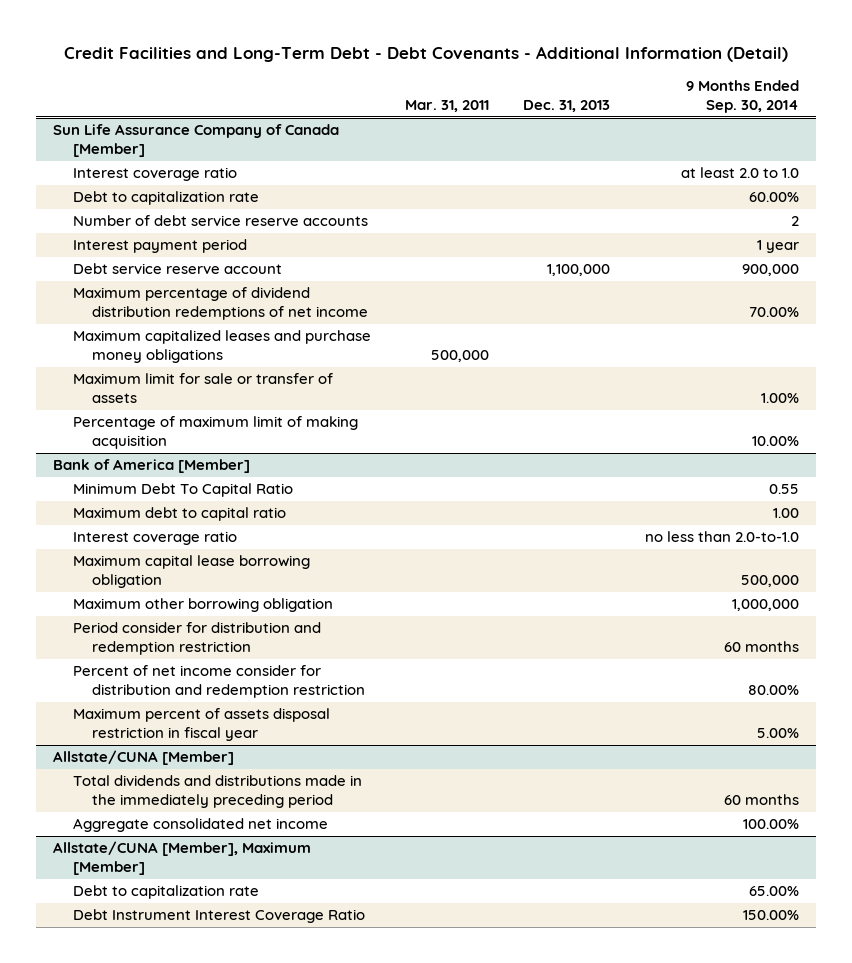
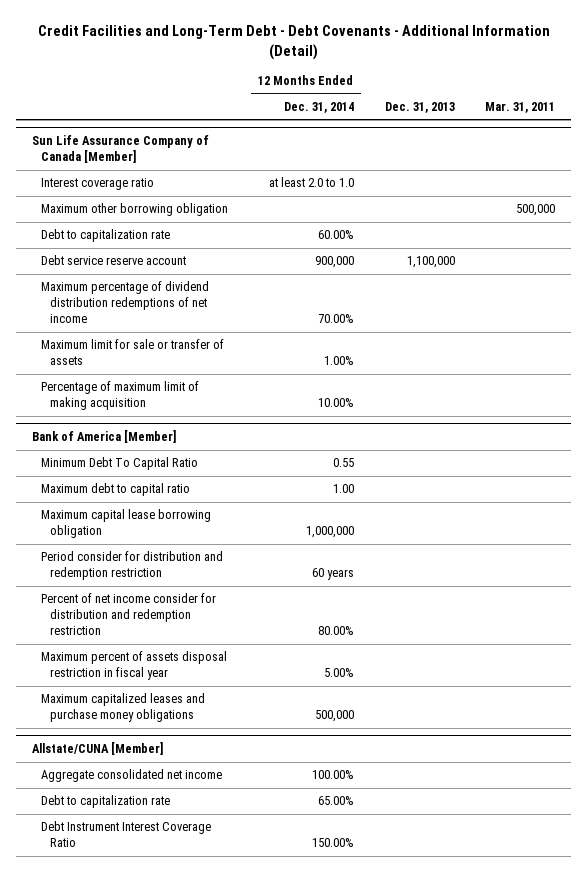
- | Mar. 31, 2011 | Dec. 31, 2013 | 9 Months Ended Sep. 30, 2014
+ | 12 Months Ended Dec. 31, 2014 | Dec. 31, 2013 | Mar. 31, 2011
@ Sun Life Assurance Company of Canada [Member]
+ Maximum other borrowing obligation | | | 500,000
- Number of debt service reserve accounts | | | 2
- Interest payment period | | | 1 year
- Maximum capitalized leases and purchase money obligations | 500,000 | |
@ Bank of America [Member]
- Interest coverage ratio | | | no less than 2.0-to-1.0
- Maximum other borrowing obligation | | | 1,000,000
+ Maximum capitalized leases and purchase money obligations | 500,000 | |
@ Allstate/CUNA [Member]
- Total dividends and distributions made in the immediately preceding period | | | 60 months
- Allstate/CUNA [Member], Maximum [Member]
- Debt to capitalization rate | | | 65.00%
- Debt Instrument Interest Coverage Ratio | | | 150.00%
@ Allstate/CUNA [Member]
+ Debt to capitalization rate | 65.00% | |
+ Debt Instrument Interest Coverage Ratio | 150.00% | |

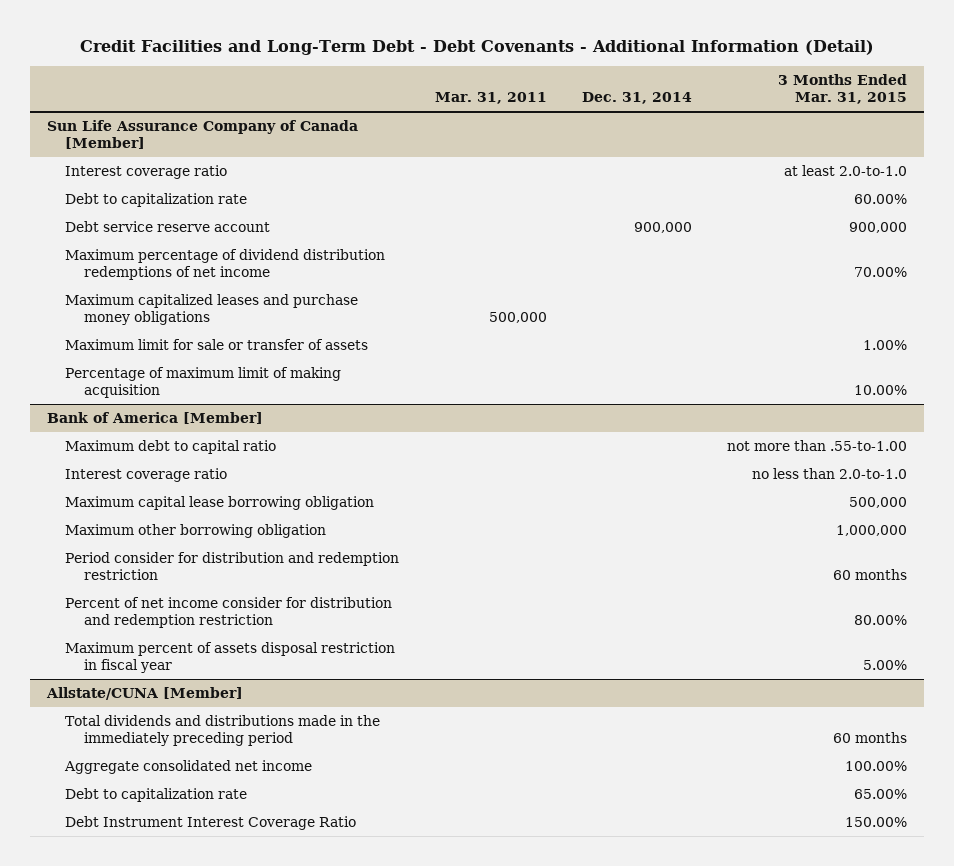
- | 12 Months Ended Dec. 31, 2014 | Dec. 31, 2013 | Mar. 31, 2011
+ | Mar. 31, 2011 | Dec. 31, 2014 | 3 Months Ended Mar. 31, 2015
@ Sun Life Assurance Company of Canada [Member]
- Maximum other borrowing obligation | | | 500,000
+ Maximum capitalized leases and purchase money obligations | 500,000 | |
@ Bank of America [Member]
- Minimum Debt To Capital Ratio | 0.55 | |
+ Interest coverage ratio | | | no less than 2.0-to-1.0
+ Maximum other borrowing obligation | | | 1,000,000
- Maximum capitalized leases and purchase money obligations | 500,000 | |
@ Allstate/CUNA [Member]
+ Total dividends and distributions made in the immediately preceding period | | | 60 months

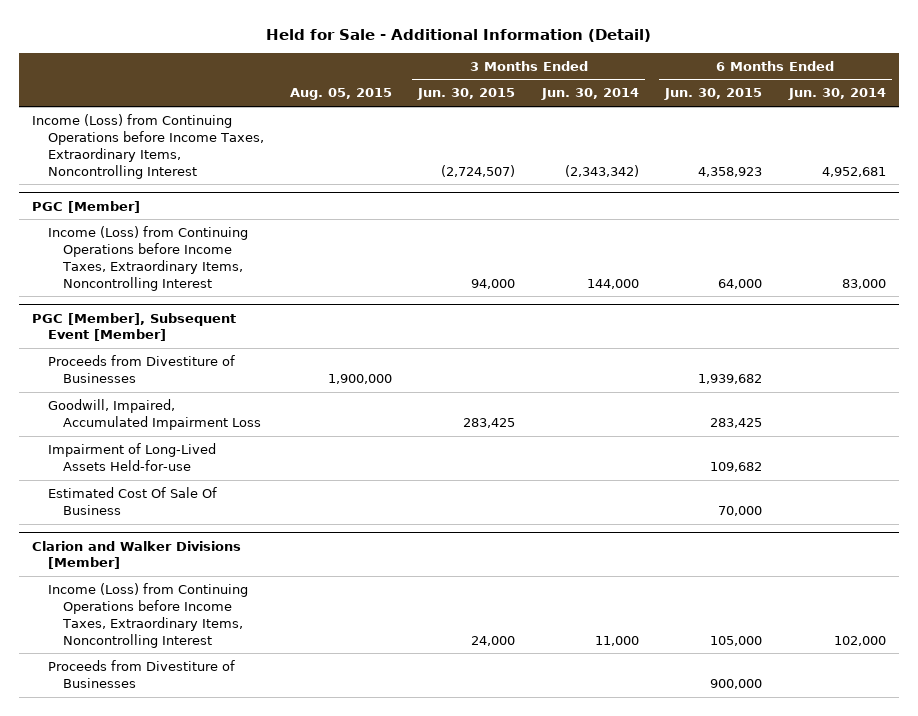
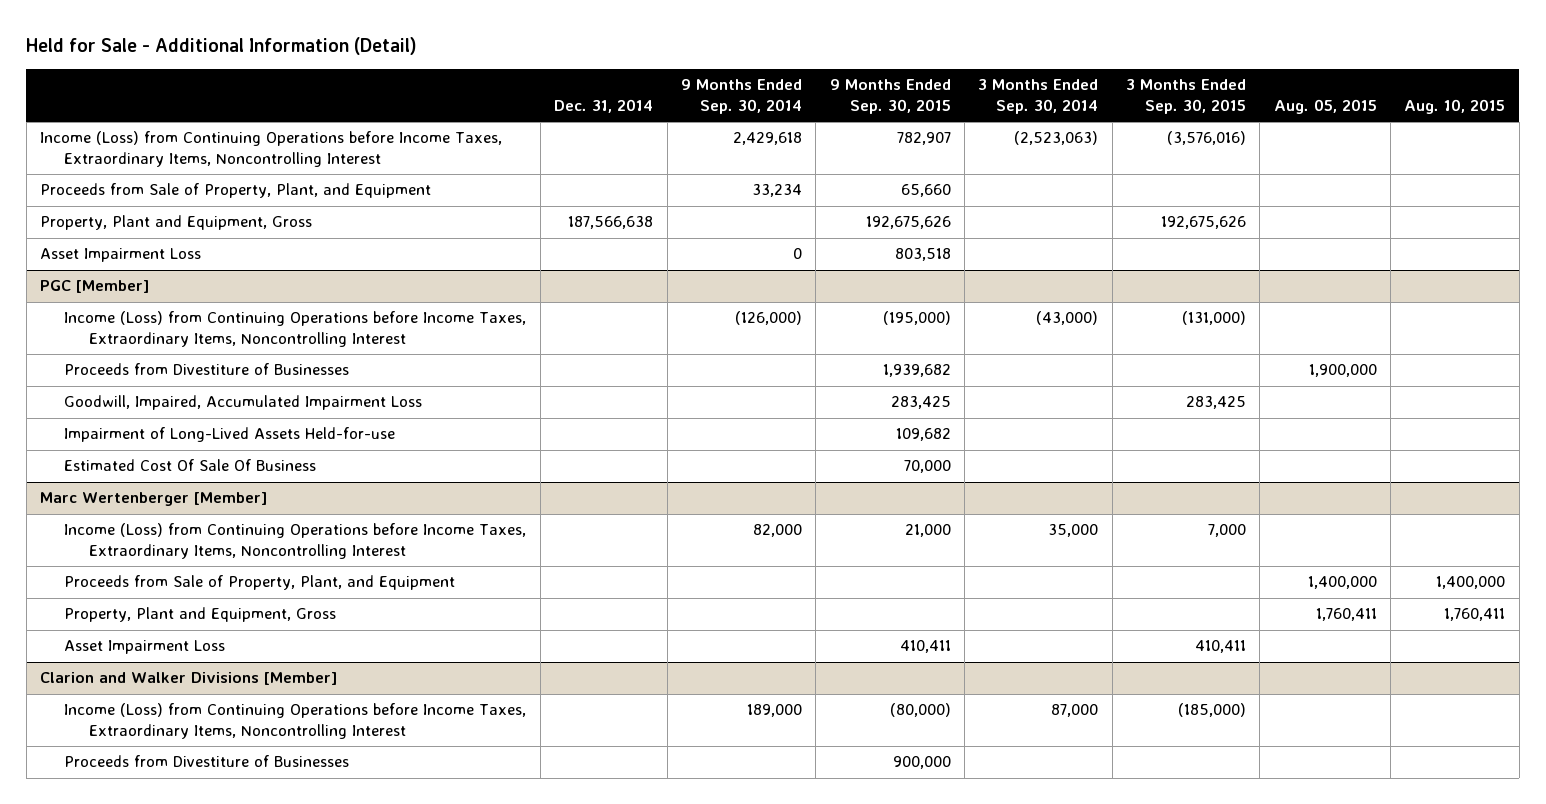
- | Aug. 05, 2015 | 3 Months Ended Jun. 30, 2015 | 3 Months Ended Jun. 30, 2014 | 6 Months Ended Jun. 30, 2015 | 6 Months Ended Jun. 30, 2014
+ | Dec. 31, 2014 | 9 Months Ended Sep. 30, 2014 | 9 Months Ended Sep. 30, 2015 | 3 Months Ended Sep. 30, 2014 | 3 Months Ended Sep. 30, 2015 | Aug. 05, 2015 | Aug. 10, 2015
+ Proceeds from Sale of Property, Plant, and Equipment | | 33,234 | 65,660 | | | |
+ Property, Plant and Equipment, Gross | 187,566,638 | | 192,675,626 | | 192,675,626 | |
+ Asset Impairment Loss | | 0 | 803,518 | | | |
- PGC [Member], Subsequent Event [Member]
- Proceeds from Divestiture of Businesses | 1,900,000 | | | 1,939,682 |
- Goodwill, Impaired, Accumulated Impairment Loss | | 283,425 | | 283,425 |
- Impairment of Long-Lived Assets Held-for-use | | | | 109,682 |
- Estimated Cost Of Sale Of Business | | | | 70,000 |
@ PGC [Member]
+ Proceeds from Divestiture of Businesses | | | 1,939,682 | | | 1,900,000 |
+ Goodwill, Impaired, Accumulated Impairment Loss | | | 283,425 | | 283,425 | |
+ Impairment of Long-Lived Assets Held-for-use | | | 109,682 | | | |
+ Estimated Cost Of Sale Of Business | | | 70,000 | | | |
+ Marc Wertenberger [Member]
+ Income (Loss) from Continuing Operations before Income Taxes, Extraordinary Items, Noncontrolling Interest | | 82,000 | 21,000 | 35,000 | 7,000 | |
+ Proceeds from Sale of Property, Plant, and Equipment | | | | | | 1,400,000 | 1,400,000
+ Property, Plant and Equipment, Gross | | | | | | 1,760,411 | 1,760,411
+ Asset Impairment Loss | | | 410,411 | | 410,411 | |

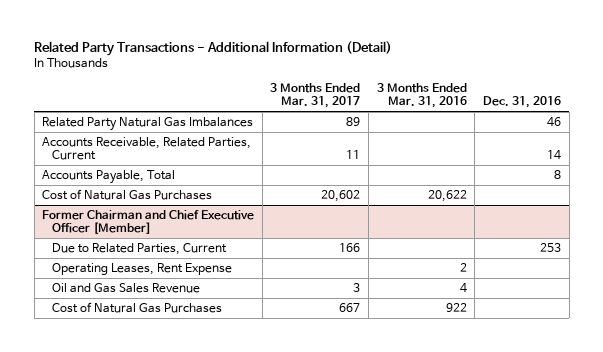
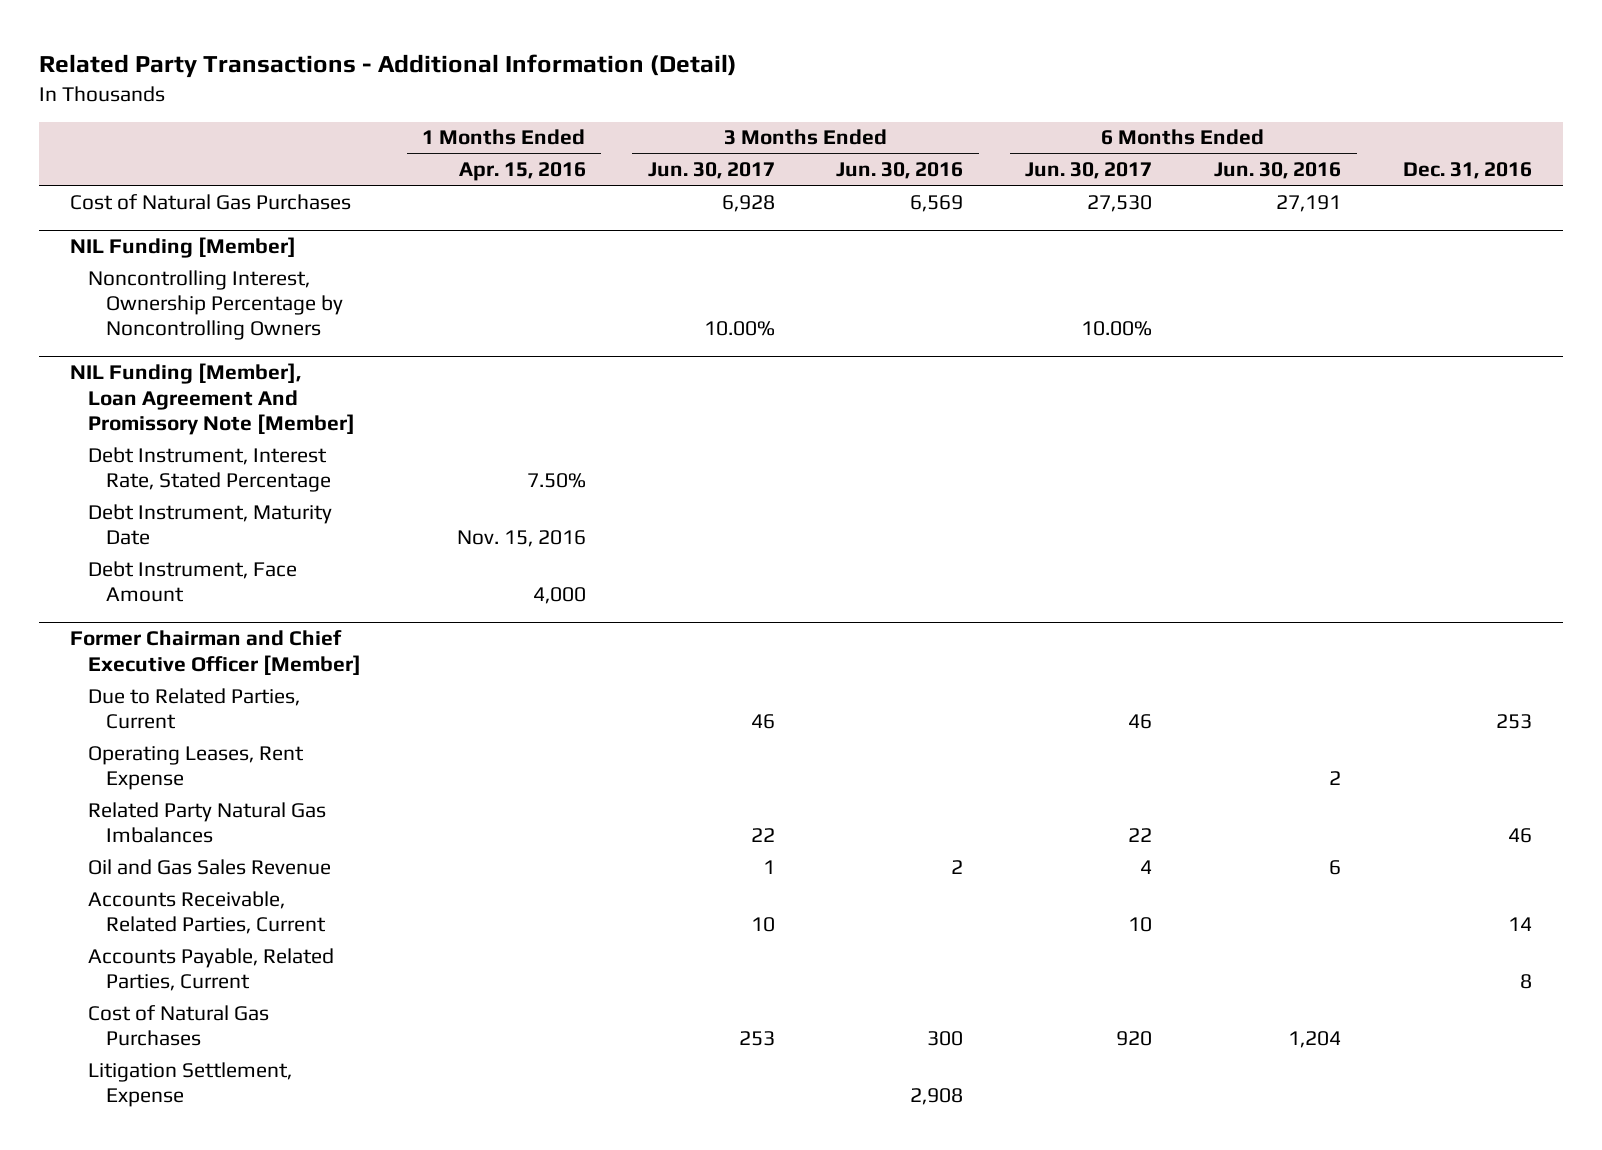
- | 3 Months Ended Mar. 31, 2017 | 3 Months Ended Mar. 31, 2016 | Dec. 31, 2016
+ | 1 Months Ended Apr. 15, 2016 | 3 Months Ended Jun. 30, 2017 | 3 Months Ended Jun. 30, 2016 | 6 Months Ended Jun. 30, 2017 | 6 Months Ended Jun. 30, 2016 | Dec. 31, 2016
- Related Party Natural Gas Imbalances | 89 | | 46
- Accounts Receivable, Related Parties, Current | 11 | | 14
- Accounts Payable, Total | | | 8
+ NIL Funding [Member]
+ Noncontrolling Interest, Ownership Percentage by Noncontrolling Owners | | 10.00% | | 10.00% | |
+ NIL Funding [Member], Loan Agreement And Promissory Note [Member]
+ Debt Instrument, Interest Rate, Stated Percentage | 7.50% | | | | |
+ Debt Instrument, Maturity Date | Nov. 15, 2016 | | | | |
+ Debt Instrument, Face Amount | 4,000 | | | | |
@ Former Chairman and Chief Executive Officer [Member]
+ Related Party Natural Gas Imbalances | | 22 | | 22 | | 46
+ Accounts Receivable, Related Parties, Current | | 10 | | 10 | | 14
+ Accounts Payable, Related Parties, Current | | | | | | 8
+ Litigation Settlement, Expense | | | 2,908 | | |

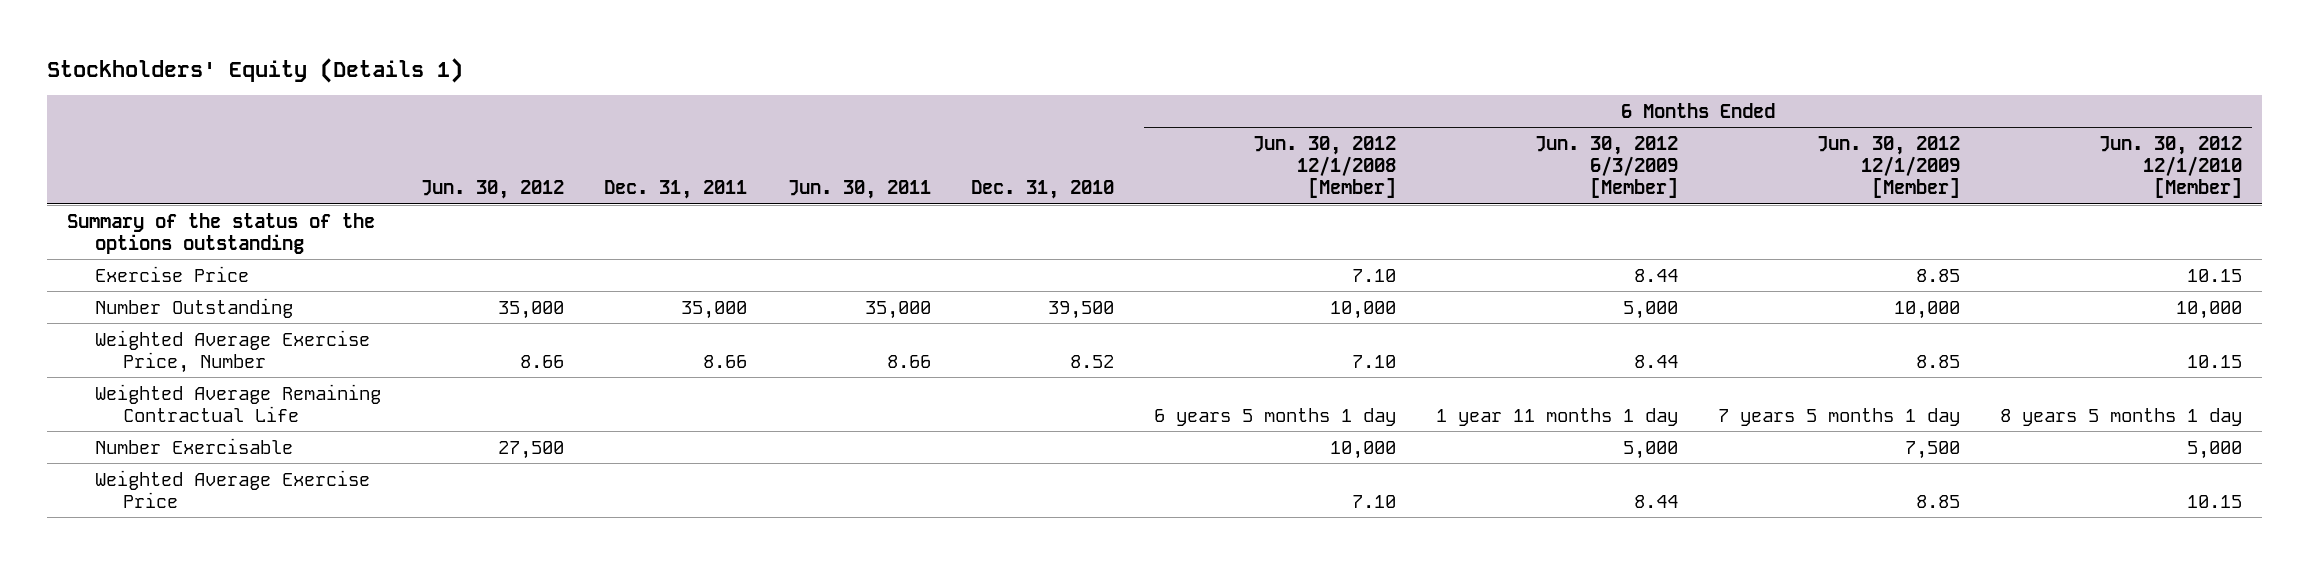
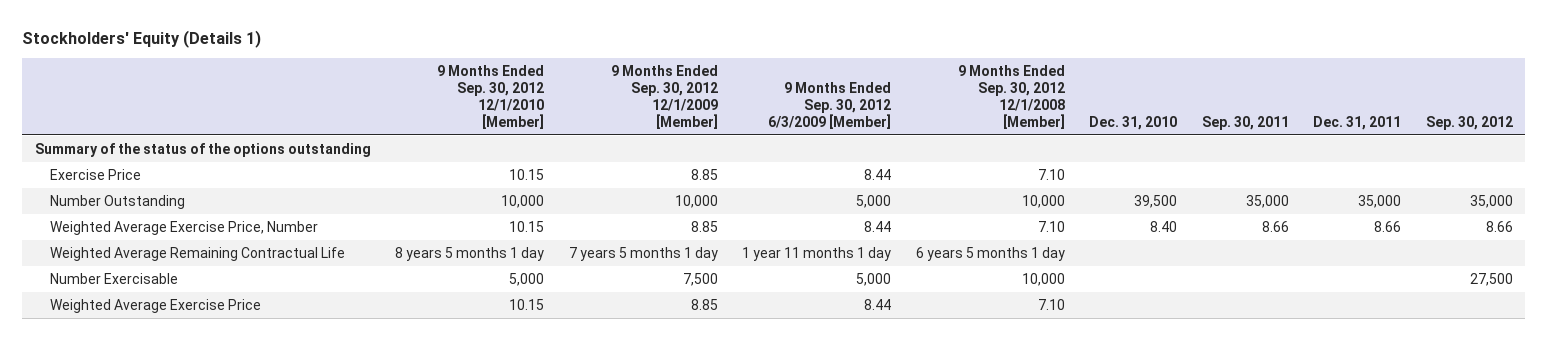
- | Jun. 30, 2012 | Dec. 31, 2011 | Jun. 30, 2011 | Dec. 31, 2010 | 6 Months Ended Jun. 30, 2012 12/1/2008 [Member] | 6 Months Ended Jun. 30, 2012 6/3/2009 [Member] | 6 Months Ended Jun. 30, 2012 12/1/2009 [Member] | 6 Months Ended Jun. 30, 2012 12/1/2010 [Member]
+ | 9 Months Ended Sep. 30, 2012 12/1/2010 [Member] | 9 Months Ended Sep. 30, 2012 12/1/2009 [Member] | 9 Months Ended Sep. 30, 2012 6/3/2009 [Member] | 9 Months Ended Sep. 30, 2012 12/1/2008 [Member] | Dec. 31, 2010 | Sep. 30, 2011 | Dec. 31, 2011 | Sep. 30, 2012
- Weighted Average Exercise Price, Number | 8.66 | 8.66 | 8.66 | 8.52 | 7.10 | 8.44 | 8.85 | 10.15
+ Weighted Average Exercise Price, Number | 10.15 | 8.85 | 8.44 | 7.10 | 8.40 | 8.66 | 8.66 | 8.66

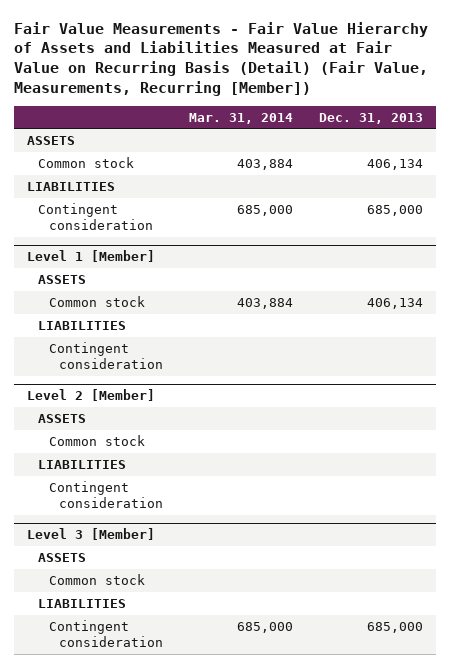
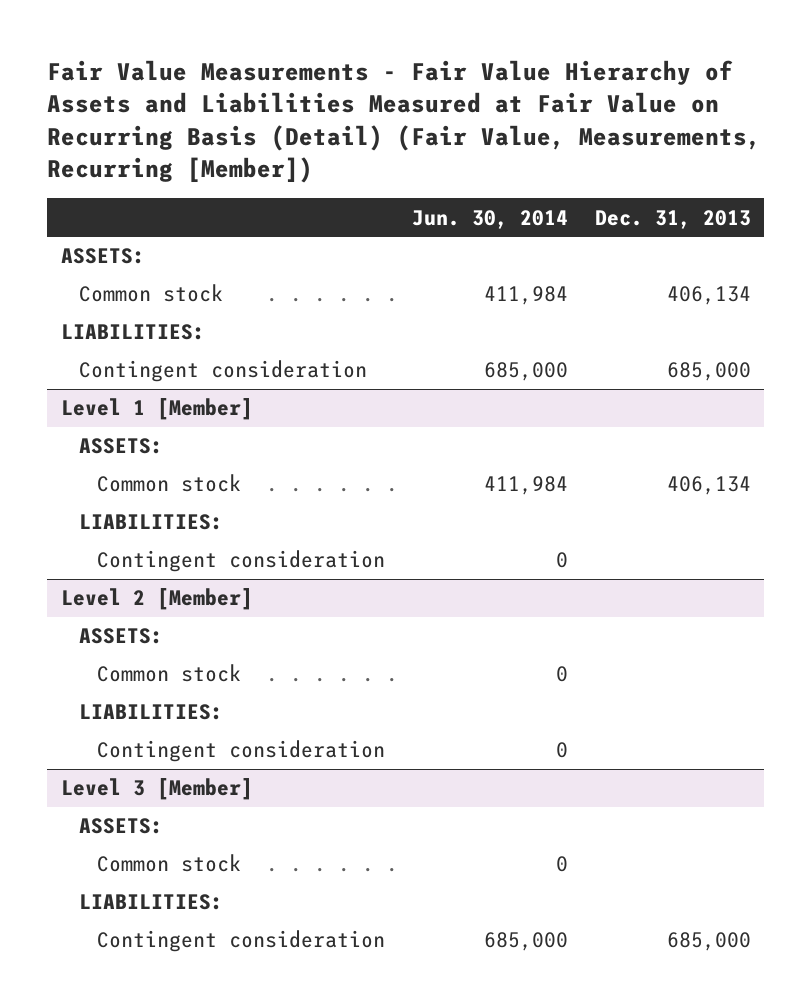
- | Mar. 31, 2014 | Dec. 31, 2013
+ | Jun. 30, 2014 | Dec. 31, 2013
- ASSETS
+ ASSETS:
- LIABILITIES
+ LIABILITIES:
@ Level 1 [Member]
- ASSETS
+ ASSETS:
- LIABILITIES
+ LIABILITIES:
@ Level 2 [Member]
- ASSETS
+ ASSETS:
- LIABILITIES
+ LIABILITIES:
@ Level 3 [Member]
- ASSETS
+ ASSETS:
- LIABILITIES
+ LIABILITIES:

